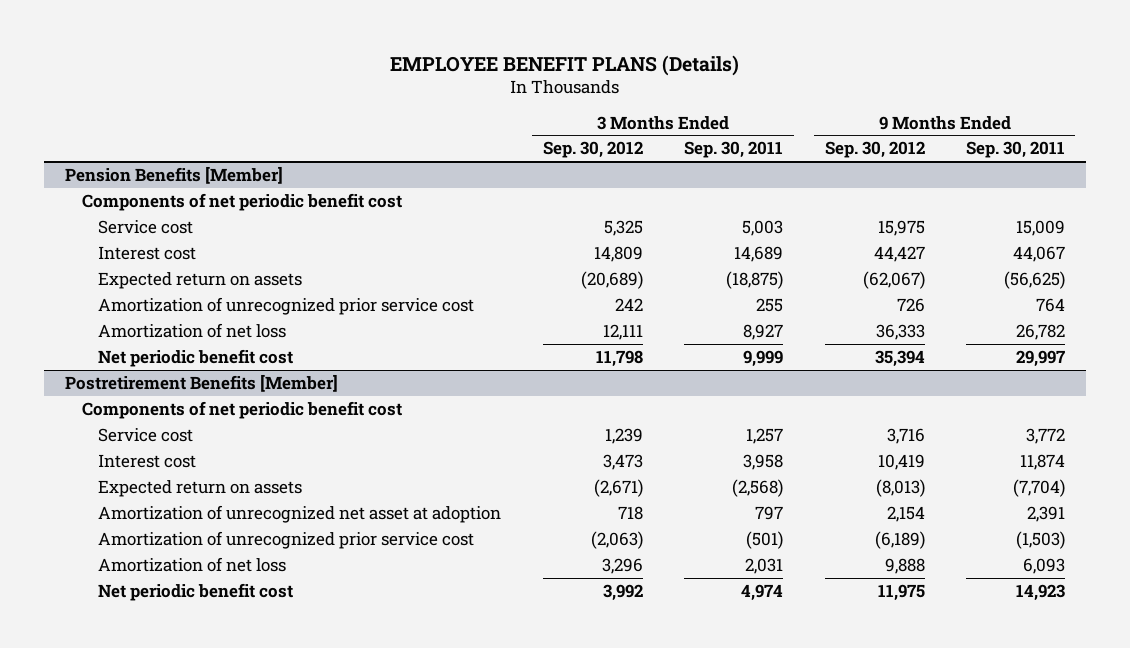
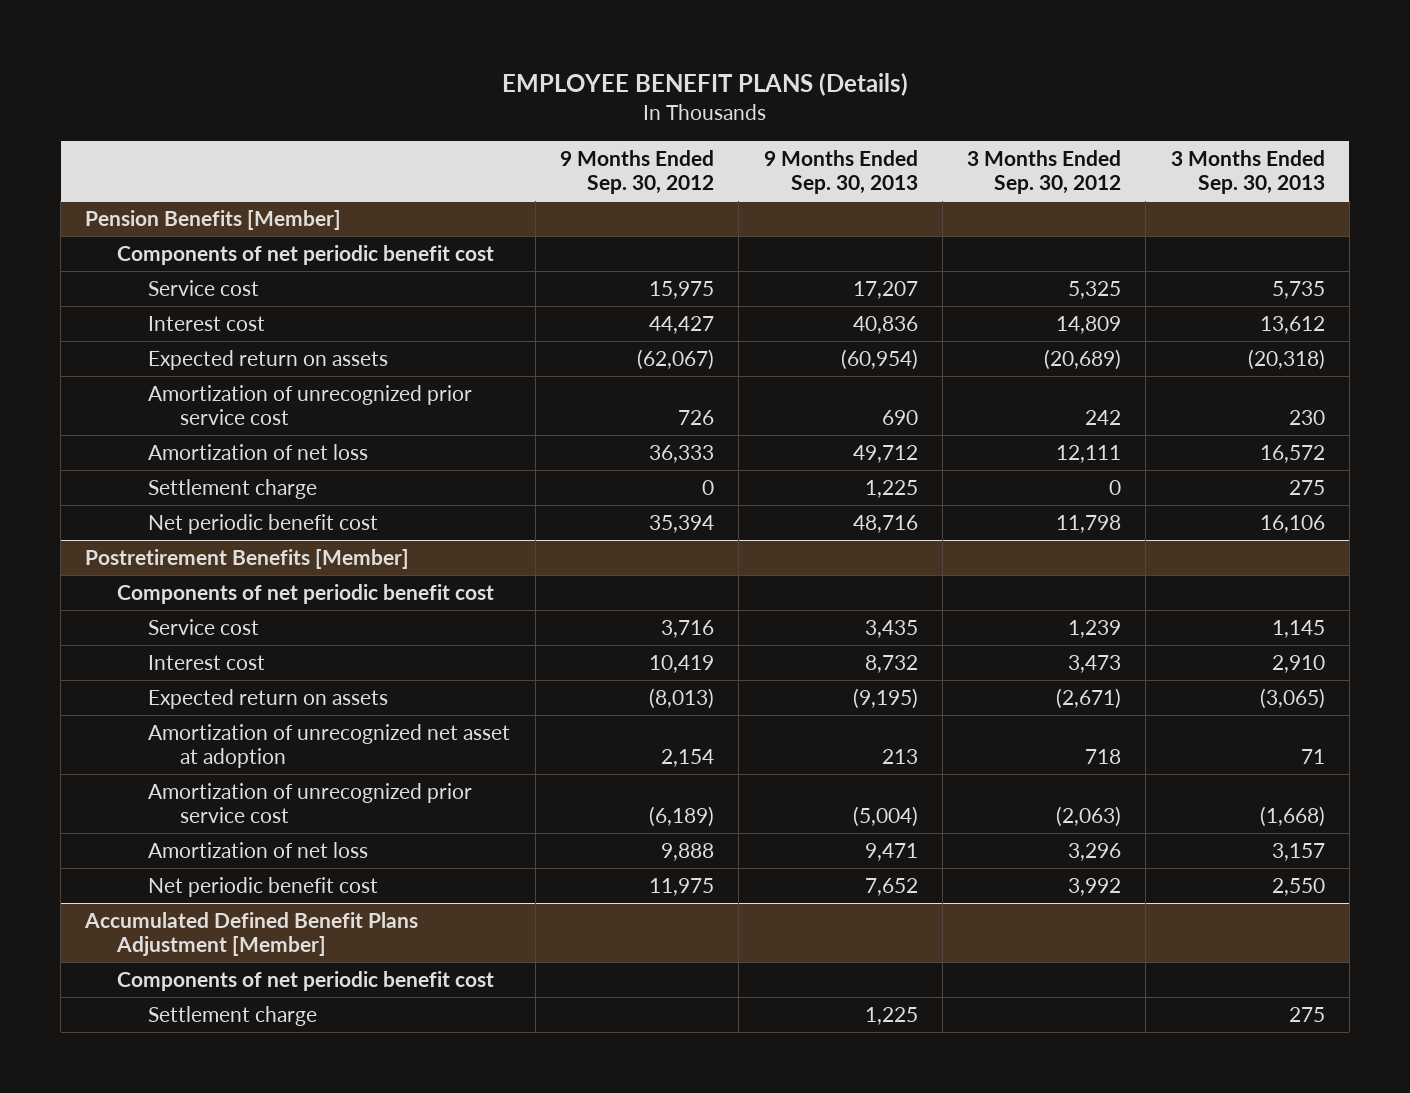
- | 3 Months Ended Sep. 30, 2012 | 3 Months Ended Sep. 30, 2011 | 9 Months Ended Sep. 30, 2012 | 9 Months Ended Sep. 30, 2011
+ | 9 Months Ended Sep. 30, 2012 | 9 Months Ended Sep. 30, 2013 | 3 Months Ended Sep. 30, 2012 | 3 Months Ended Sep. 30, 2013
@ Pension Benefits [Member]
+ Settlement charge | 0 | 1,225 | 0 | 275
+ Accumulated Defined Benefit Plans Adjustment [Member]
+ Components of net periodic benefit cost
+ Settlement charge | | 1,225 | | 275

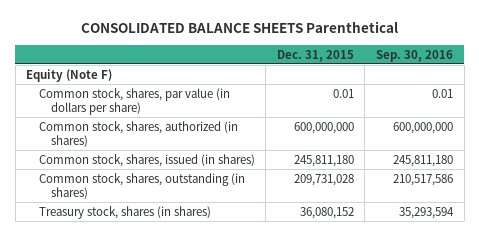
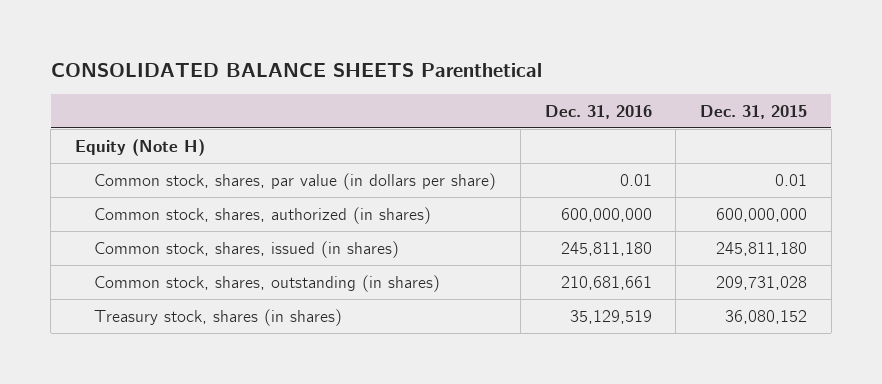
- | Dec. 31, 2015 | Sep. 30, 2016
+ | Dec. 31, 2016 | Dec. 31, 2015
- Equity (Note F)
+ Equity (Note H)

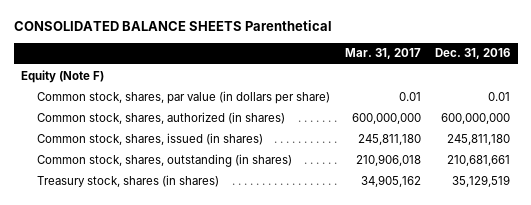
- | Dec. 31, 2016 | Dec. 31, 2015
+ | Mar. 31, 2017 | Dec. 31, 2016
- Equity (Note H)
+ Equity (Note F)

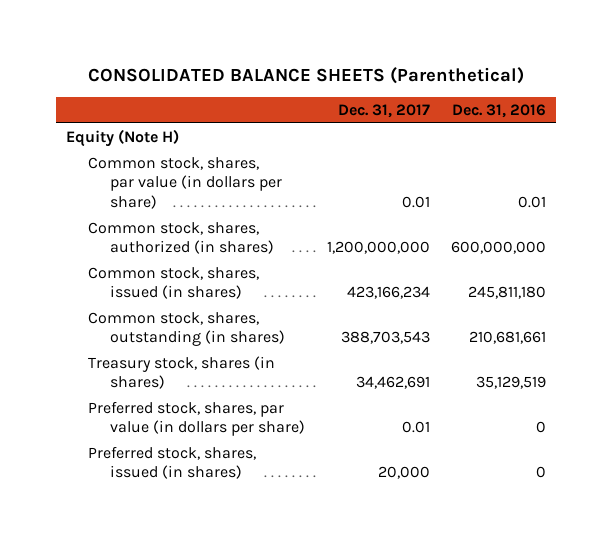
- CONSOLIDATED BALANCE SHEETS Parenthetical
+ CONSOLIDATED BALANCE SHEETS (Parenthetical)
- | Mar. 31, 2017 | Dec. 31, 2016
+ | Dec. 31, 2017 | Dec. 31, 2016
- Equity (Note F)
+ Equity (Note H)
+ Preferred stock, shares, par value (in dollars per share) | 0.01 | 0
+ Preferred stock, shares, issued (in shares) | 20,000 | 0

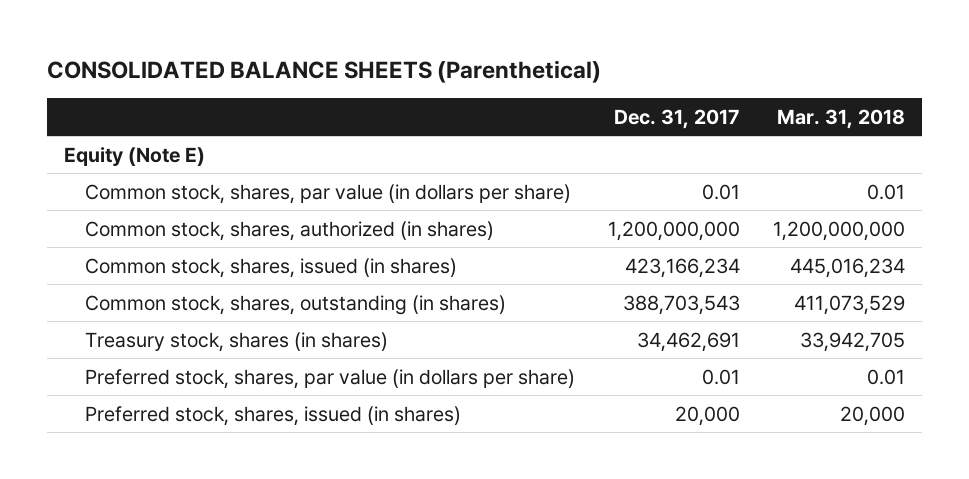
- | Dec. 31, 2017 | Dec. 31, 2016
+ | Dec. 31, 2017 | Mar. 31, 2018
- Equity (Note H)
+ Equity (Note E)

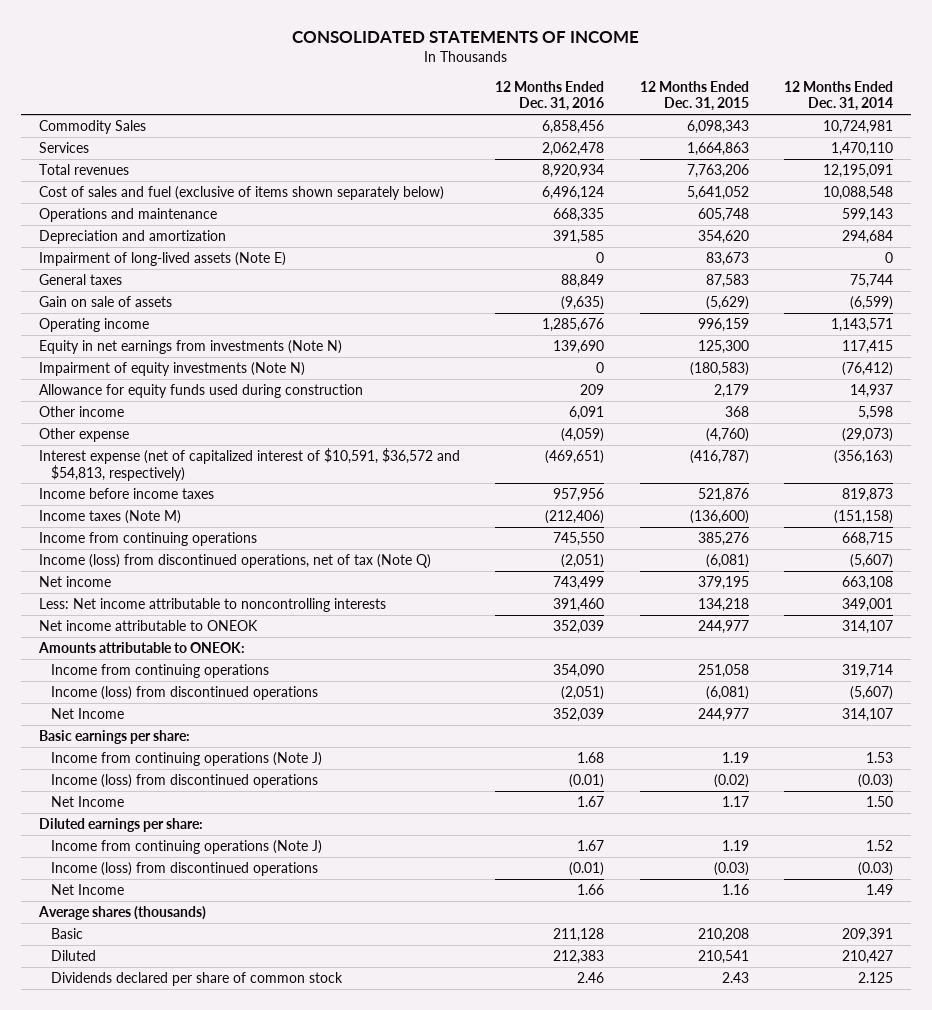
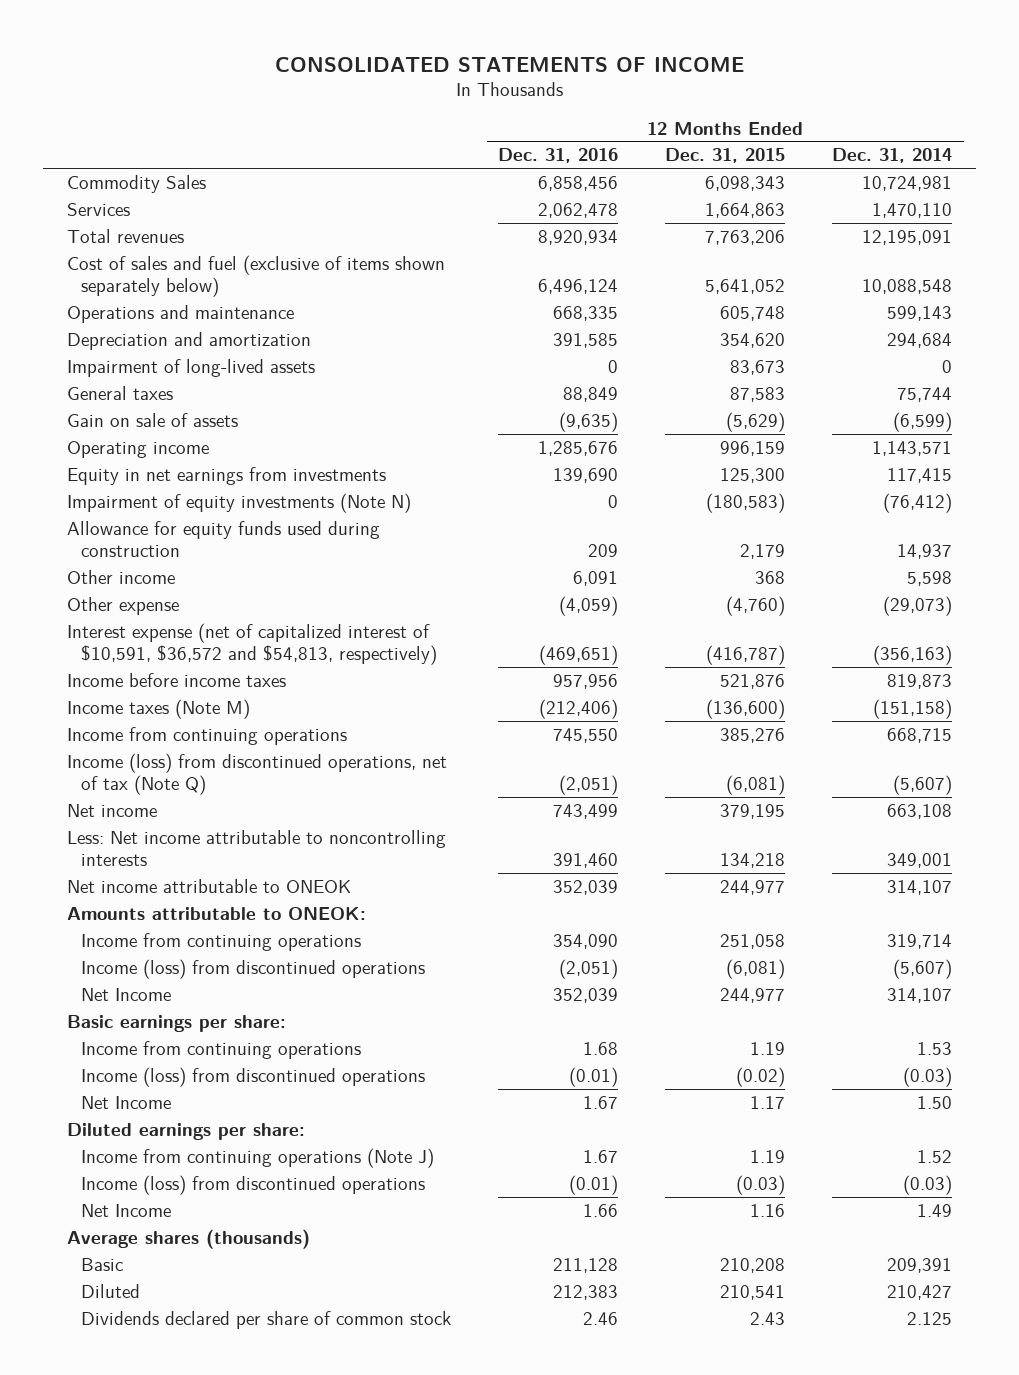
- Impairment of long-lived assets (Note E) | 0 | 83,673 | 0
+ Impairment of long-lived assets | 0 | 83,673 | 0
- Equity in net earnings from investments (Note N) | 139,690 | 125,300 | 117,415
+ Equity in net earnings from investments | 139,690 | 125,300 | 117,415
- Income from continuing operations (Note J) | 1.68 | 1.19 | 1.53
+ Income from continuing operations | 1.68 | 1.19 | 1.53

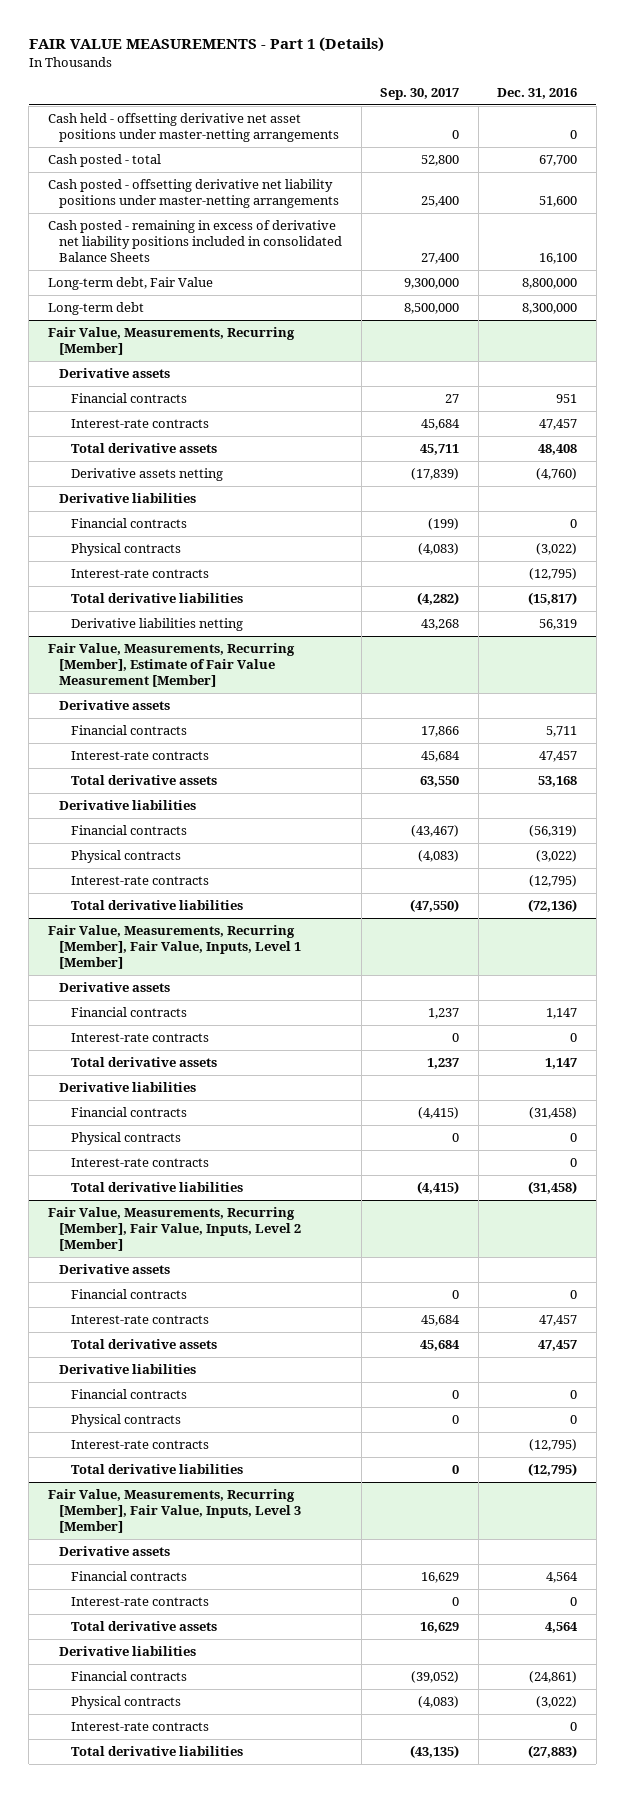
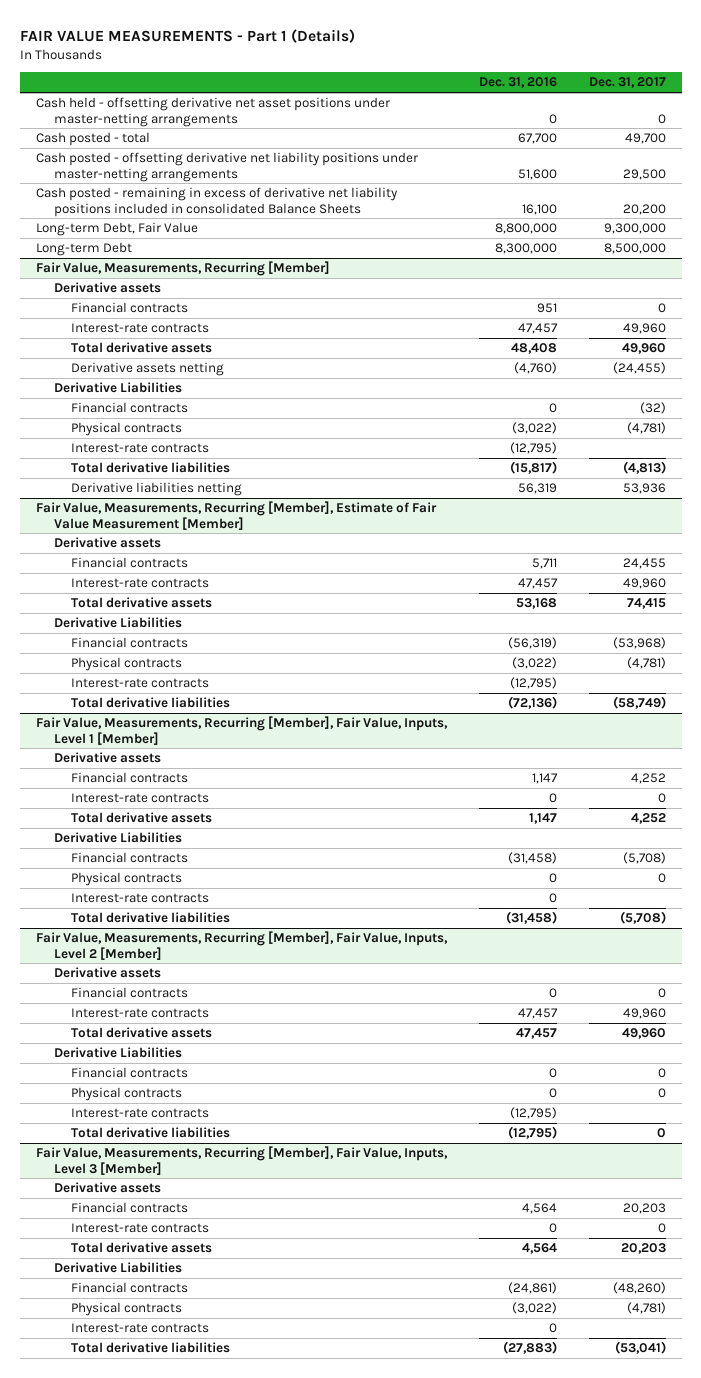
- | Sep. 30, 2017 | Dec. 31, 2016
+ | Dec. 31, 2016 | Dec. 31, 2017
- Long-term debt, Fair Value | 9,300,000 | 8,800,000
- Long-term debt | 8,500,000 | 8,300,000
+ Long-term Debt, Fair Value | 8,800,000 | 9,300,000
+ Long-term Debt | 8,300,000 | 8,500,000
@ Fair Value, Measurements, Recurring [Member]
- Derivative liabilities
+ Derivative Liabilities
@ Fair Value, Measurements, Recurring [Member], Estimate of Fair Value Measurement [Member]
- Derivative liabilities
+ Derivative Liabilities
@ Fair Value, Measurements, Recurring [Member], Fair Value, Inputs, Level 1 [Member]
- Derivative liabilities
+ Derivative Liabilities
@ Fair Value, Measurements, Recurring [Member], Fair Value, Inputs, Level 2 [Member]
- Derivative liabilities
+ Derivative Liabilities
@ Fair Value, Measurements, Recurring [Member], Fair Value, Inputs, Level 3 [Member]
- Derivative liabilities
+ Derivative Liabilities

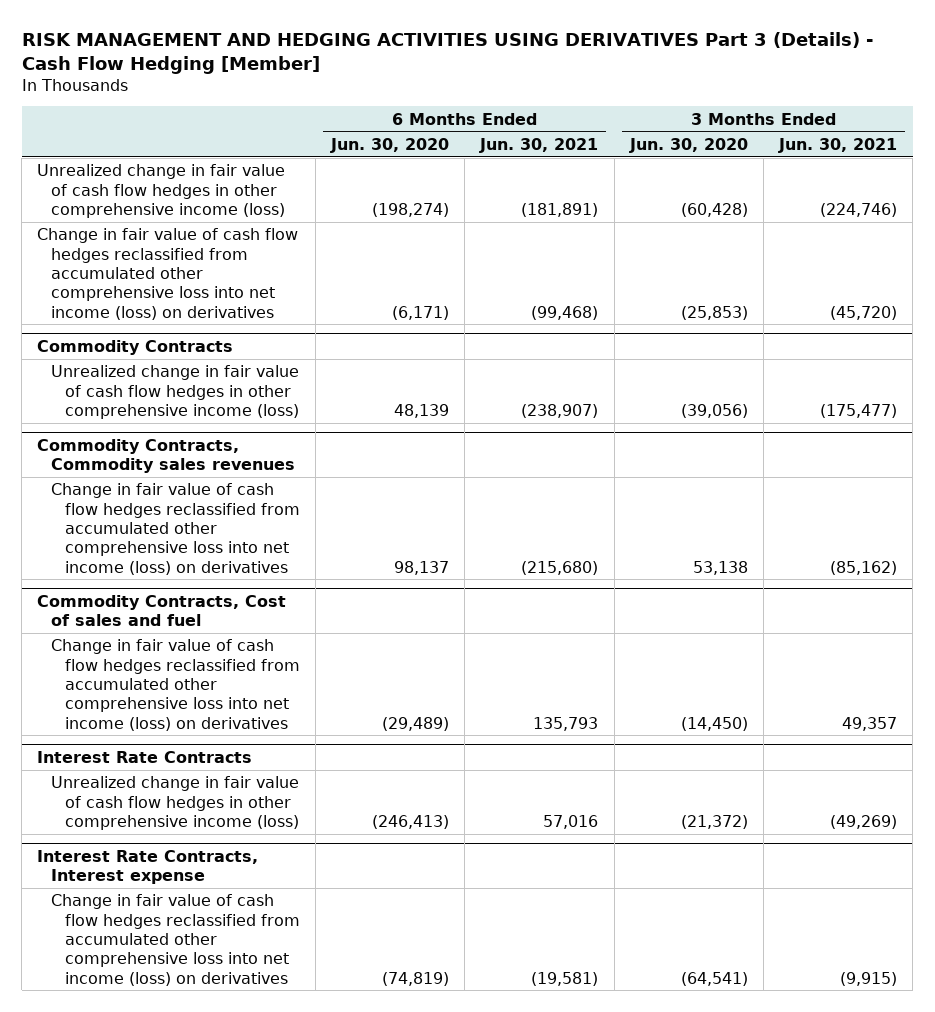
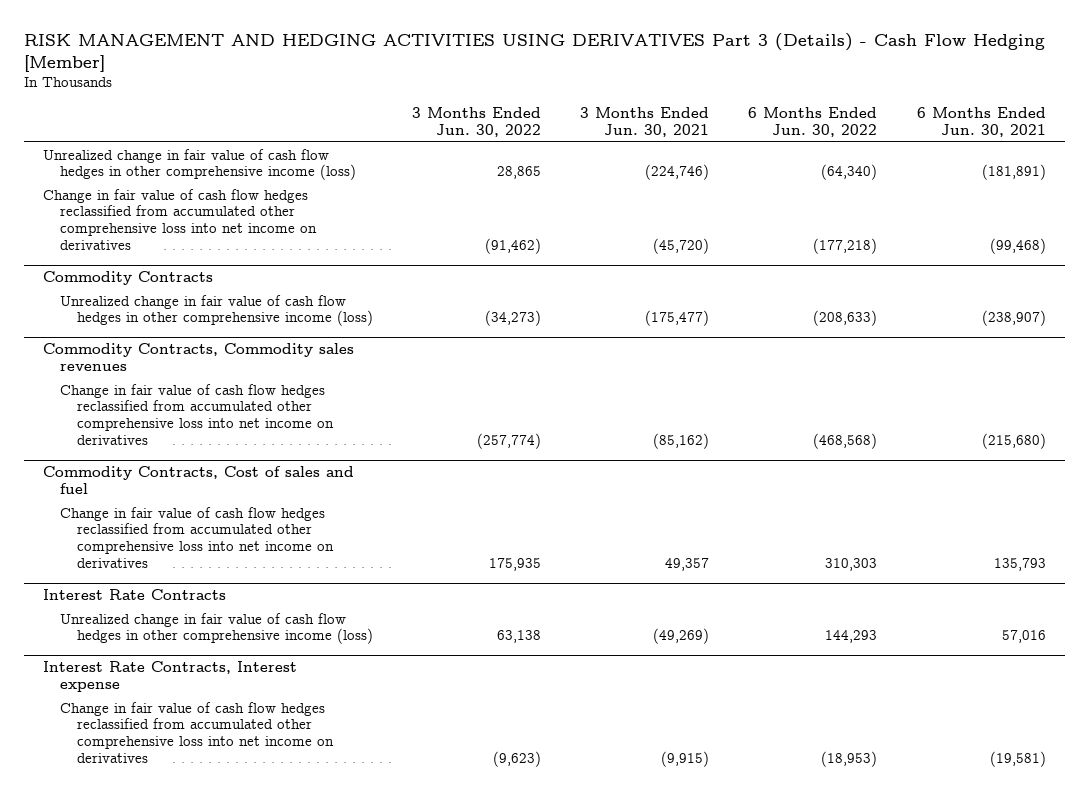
- | 6 Months Ended Jun. 30, 2020 | 6 Months Ended Jun. 30, 2021 | 3 Months Ended Jun. 30, 2020 | 3 Months Ended Jun. 30, 2021
+ | 3 Months Ended Jun. 30, 2022 | 3 Months Ended Jun. 30, 2021 | 6 Months Ended Jun. 30, 2022 | 6 Months Ended Jun. 30, 2021
- Change in fair value of cash flow hedges reclassified from accumulated other comprehensive loss into net income (loss) on derivatives | (6,171) | (99,468) | (25,853) | (45,720)
+ Change in fair value of cash flow hedges reclassified from accumulated other comprehensive loss into net income on derivatives | (91,462) | (45,720) | (177,218) | (99,468)
@ Commodity Contracts, Commodity sales revenues
- Change in fair value of cash flow hedges reclassified from accumulated other comprehensive loss into net income (loss) on derivatives | 98,137 | (215,680) | 53,138 | (85,162)
+ Change in fair value of cash flow hedges reclassified from accumulated other comprehensive loss into net income on derivatives | (257,774) | (85,162) | (468,568) | (215,680)
@ Commodity Contracts, Cost of sales and fuel
- Change in fair value of cash flow hedges reclassified from accumulated other comprehensive loss into net income (loss) on derivatives | (29,489) | 135,793 | (14,450) | 49,357
+ Change in fair value of cash flow hedges reclassified from accumulated other comprehensive loss into net income on derivatives | 175,935 | 49,357 | 310,303 | 135,793
@ Interest Rate Contracts, Interest expense
- Change in fair value of cash flow hedges reclassified from accumulated other comprehensive loss into net income (loss) on derivatives | (74,819) | (19,581) | (64,541) | (9,915)
+ Change in fair value of cash flow hedges reclassified from accumulated other comprehensive loss into net income on derivatives | (9,623) | (9,915) | (18,953) | (19,581)

